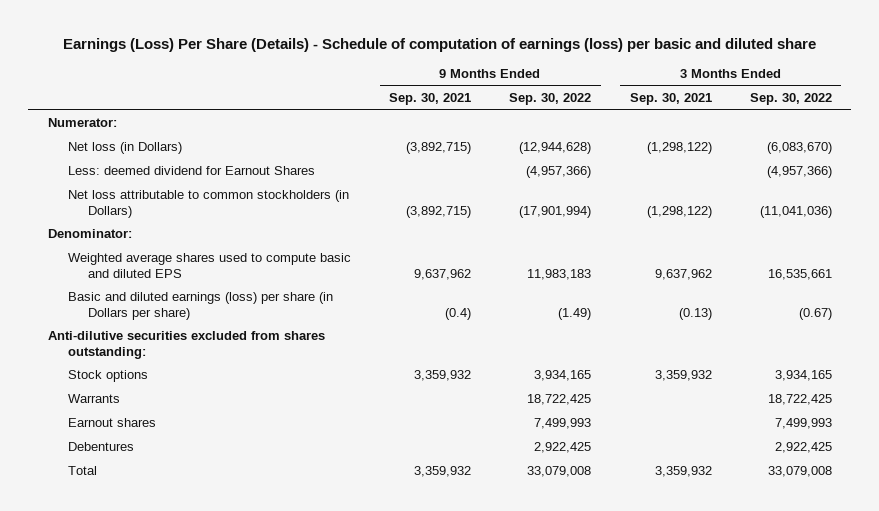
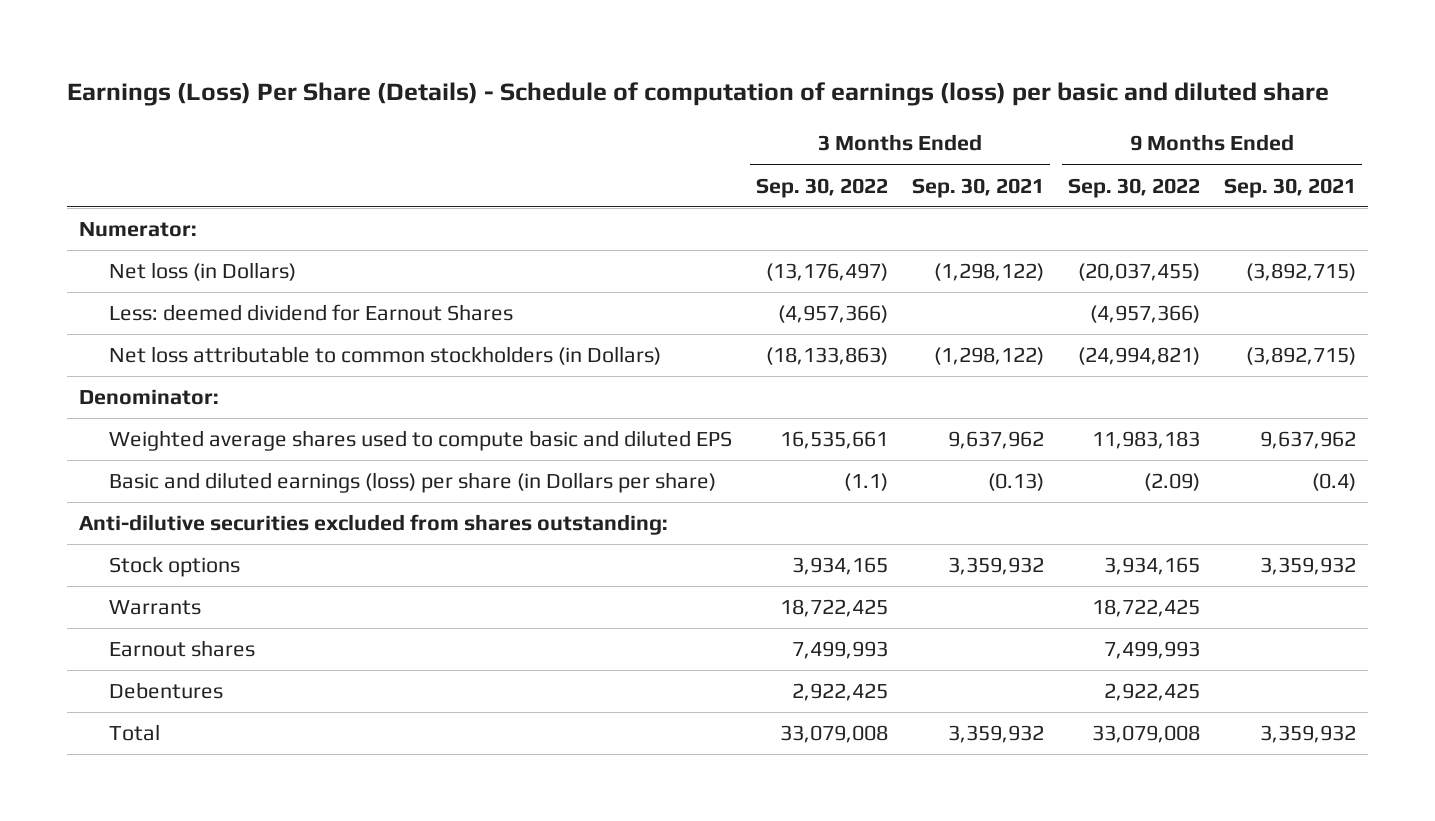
- | 9 Months Ended Sep. 30, 2021 | 9 Months Ended Sep. 30, 2022 | 3 Months Ended Sep. 30, 2021 | 3 Months Ended Sep. 30, 2022
+ | 3 Months Ended Sep. 30, 2022 | 3 Months Ended Sep. 30, 2021 | 9 Months Ended Sep. 30, 2022 | 9 Months Ended Sep. 30, 2021
- Net loss (in Dollars) | (3,892,715) | (12,944,628) | (1,298,122) | (6,083,670)
+ Net loss (in Dollars) | (13,176,497) | (1,298,122) | (20,037,455) | (3,892,715)
- Net loss attributable to common stockholders (in Dollars) | (3,892,715) | (17,901,994) | (1,298,122) | (11,041,036)
+ Net loss attributable to common stockholders (in Dollars) | (18,133,863) | (1,298,122) | (24,994,821) | (3,892,715)
- Basic and diluted earnings (loss) per share (in Dollars per share) | (0.4) | (1.49) | (0.13) | (0.67)
+ Basic and diluted earnings (loss) per share (in Dollars per share) | (1.1) | (0.13) | (2.09) | (0.4)

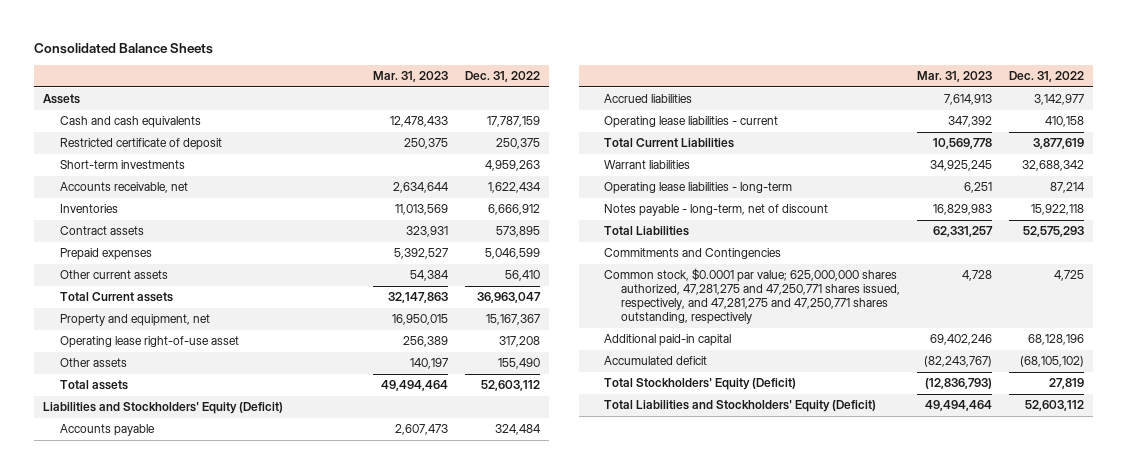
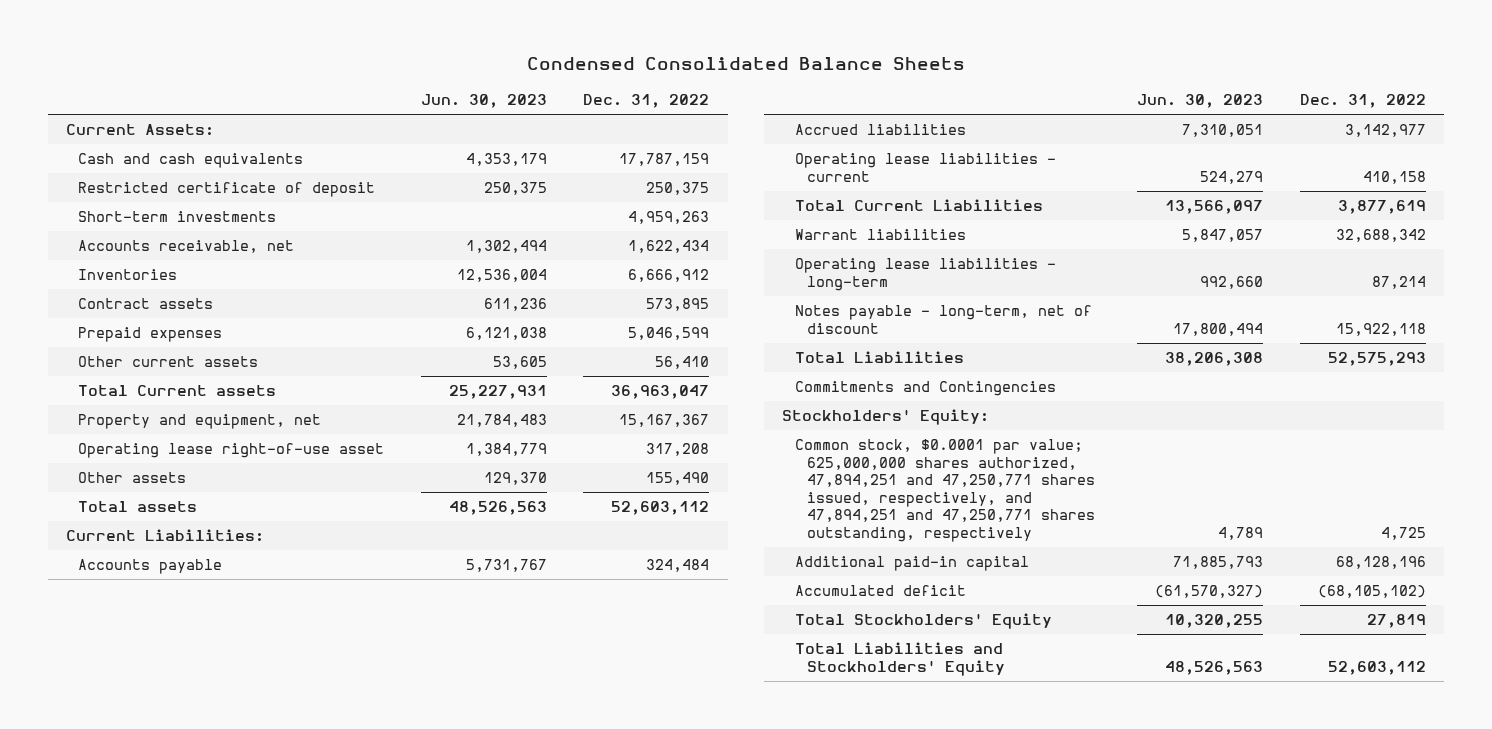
- Consolidated Balance Sheets
+ Condensed Consolidated Balance Sheets
- | Mar. 31, 2023 | Dec. 31, 2022
+ | Jun. 30, 2023 | Dec. 31, 2022
- Assets
+ Current Assets:
- Liabilities and Stockholders' Equity (Deficit)
+ Current Liabilities:
- Common stock, $0.0001 par value; 625,000,000 shares authorized, 47,281,275 and 47,250,771 shares issued, respectively, and 47,281,275 and 47,250,771 shares outstanding, respectively | 4,728 | 4,725
+ Stockholders' Equity:
+ Common stock, $0.0001 par value; 625,000,000 shares authorized, 47,894,251 and 47,250,771 shares issued, respectively, and 47,894,251 and 47,250,771 shares outstanding, respectively | 4,789 | 4,725
- Total Stockholders' Equity (Deficit) | (12,836,793) | 27,819
- Total Liabilities and Stockholders' Equity (Deficit) | 49,494,464 | 52,603,112
+ Total Stockholders' Equity | 10,320,255 | 27,819
+ Total Liabilities and Stockholders' Equity | 48,526,563 | 52,603,112

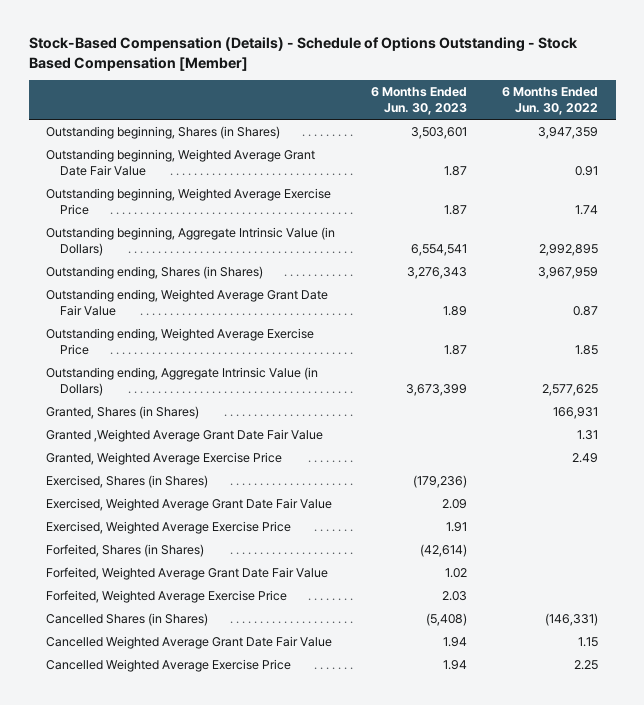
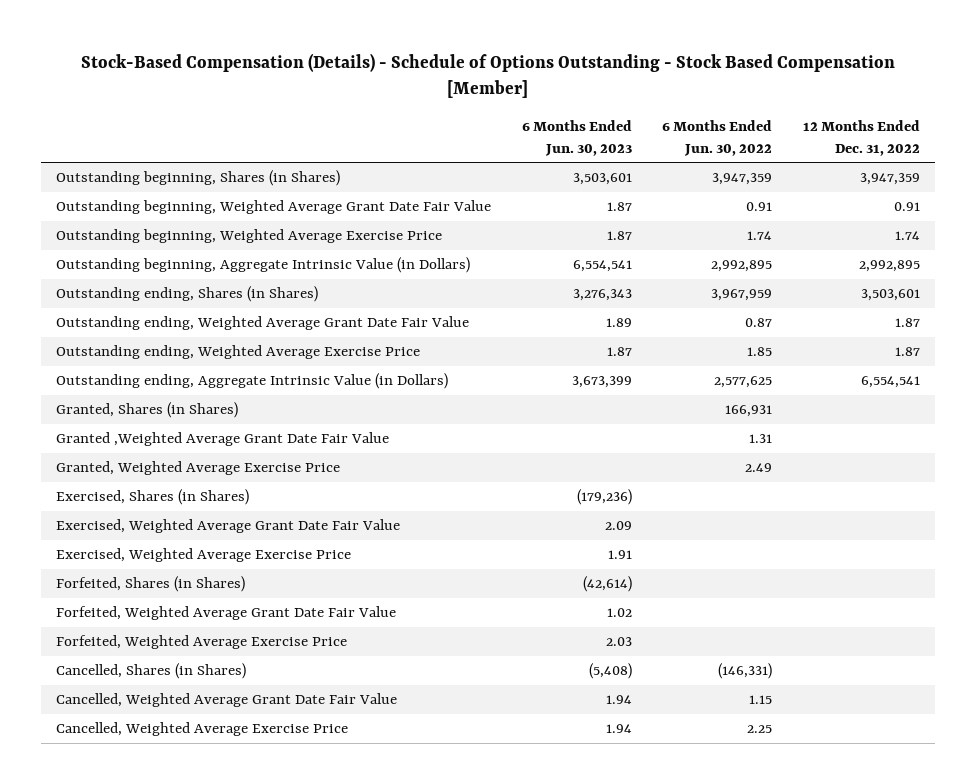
- | 6 Months Ended Jun. 30, 2023 | 6 Months Ended Jun. 30, 2022
+ | 6 Months Ended Jun. 30, 2023 | 6 Months Ended Jun. 30, 2022 | 12 Months Ended Dec. 31, 2022
- Cancelled Shares (in Shares) | (5,408) | (146,331)
- Cancelled Weighted Average Grant Date Fair Value | 1.94 | 1.15
- Cancelled Weighted Average Exercise Price | 1.94 | 2.25
+ Cancelled, Shares (in Shares) | (5,408) | (146,331) |
+ Cancelled, Weighted Average Grant Date Fair Value | 1.94 | 1.15 |
+ Cancelled, Weighted Average Exercise Price | 1.94 | 2.25 |

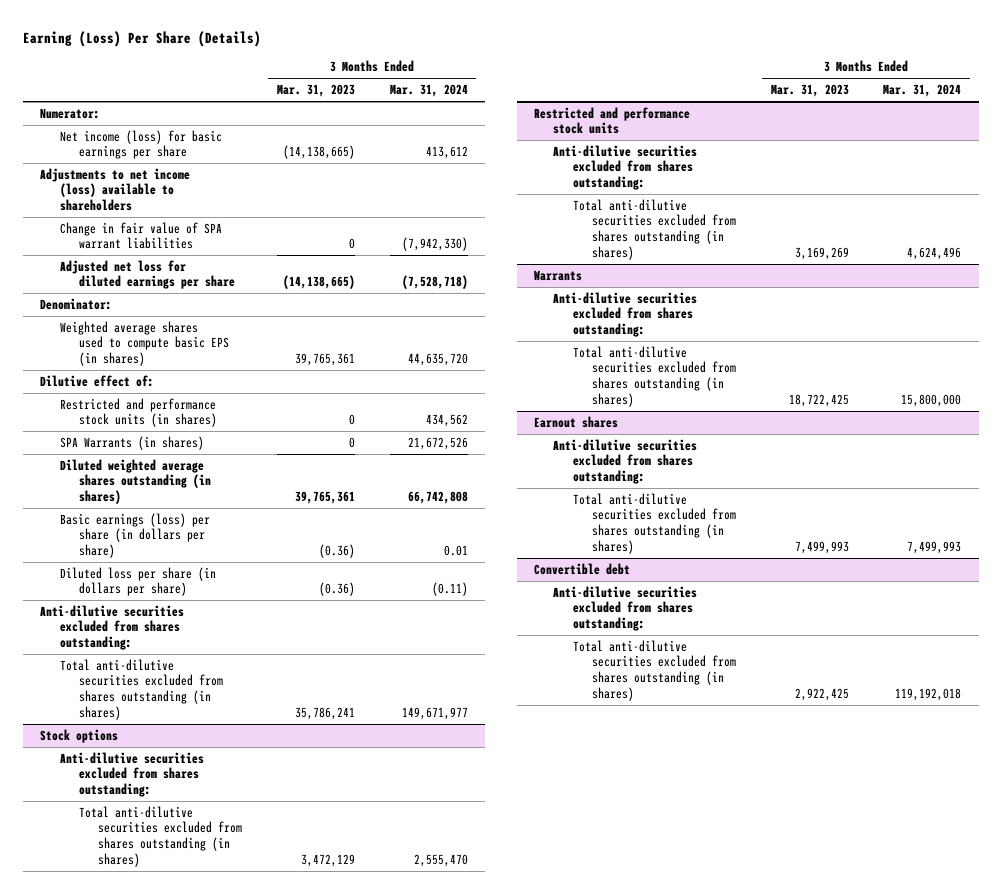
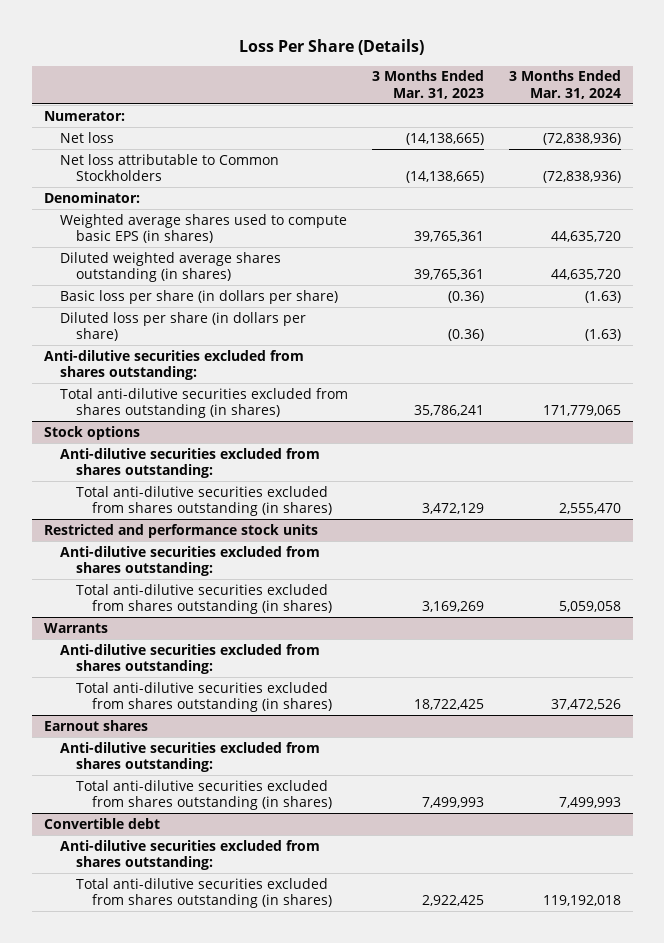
- Earning (Loss) Per Share (Details)
+ Loss Per Share (Details)
- Net income (loss) for basic earnings per share | (14,138,665) | 413,612
- Adjustments to net income (loss) available to shareholders
- Change in fair value of SPA warrant liabilities | 0 | (7,942,330)
- Adjusted net loss for diluted earnings per share | (14,138,665) | (7,528,718)
+ Net loss | (14,138,665) | (72,838,936)
+ Net loss attributable to Common Stockholders | (14,138,665) | (72,838,936)
- Dilutive effect of:
- Restricted and performance stock units (in shares) | 0 | 434,562
- SPA Warrants (in shares) | 0 | 21,672,526
- Diluted weighted average shares outstanding (in shares) | 39,765,361 | 66,742,808
- Basic earnings (loss) per share (in dollars per share) | (0.36) | 0.01
- Diluted loss per share (in dollars per share) | (0.36) | (0.11)
+ Diluted weighted average shares outstanding (in shares) | 39,765,361 | 44,635,720
+ Basic loss per share (in dollars per share) | (0.36) | (1.63)
+ Diluted loss per share (in dollars per share) | (0.36) | (1.63)
- Total anti-dilutive securities excluded from shares outstanding (in shares) | 35,786,241 | 149,671,977
+ Total anti-dilutive securities excluded from shares outstanding (in shares) | 35,786,241 | 171,779,065
@ Restricted and performance stock units
- Total anti-dilutive securities excluded from shares outstanding (in shares) | 3,169,269 | 4,624,496
+ Total anti-dilutive securities excluded from shares outstanding (in shares) | 3,169,269 | 5,059,058
@ Warrants
- Total anti-dilutive securities excluded from shares outstanding (in shares) | 18,722,425 | 15,800,000
+ Total anti-dilutive securities excluded from shares outstanding (in shares) | 18,722,425 | 37,472,526

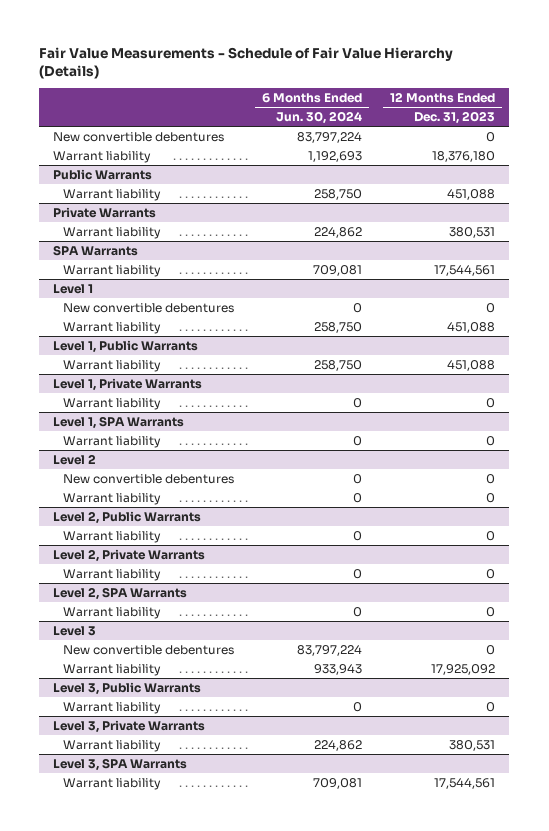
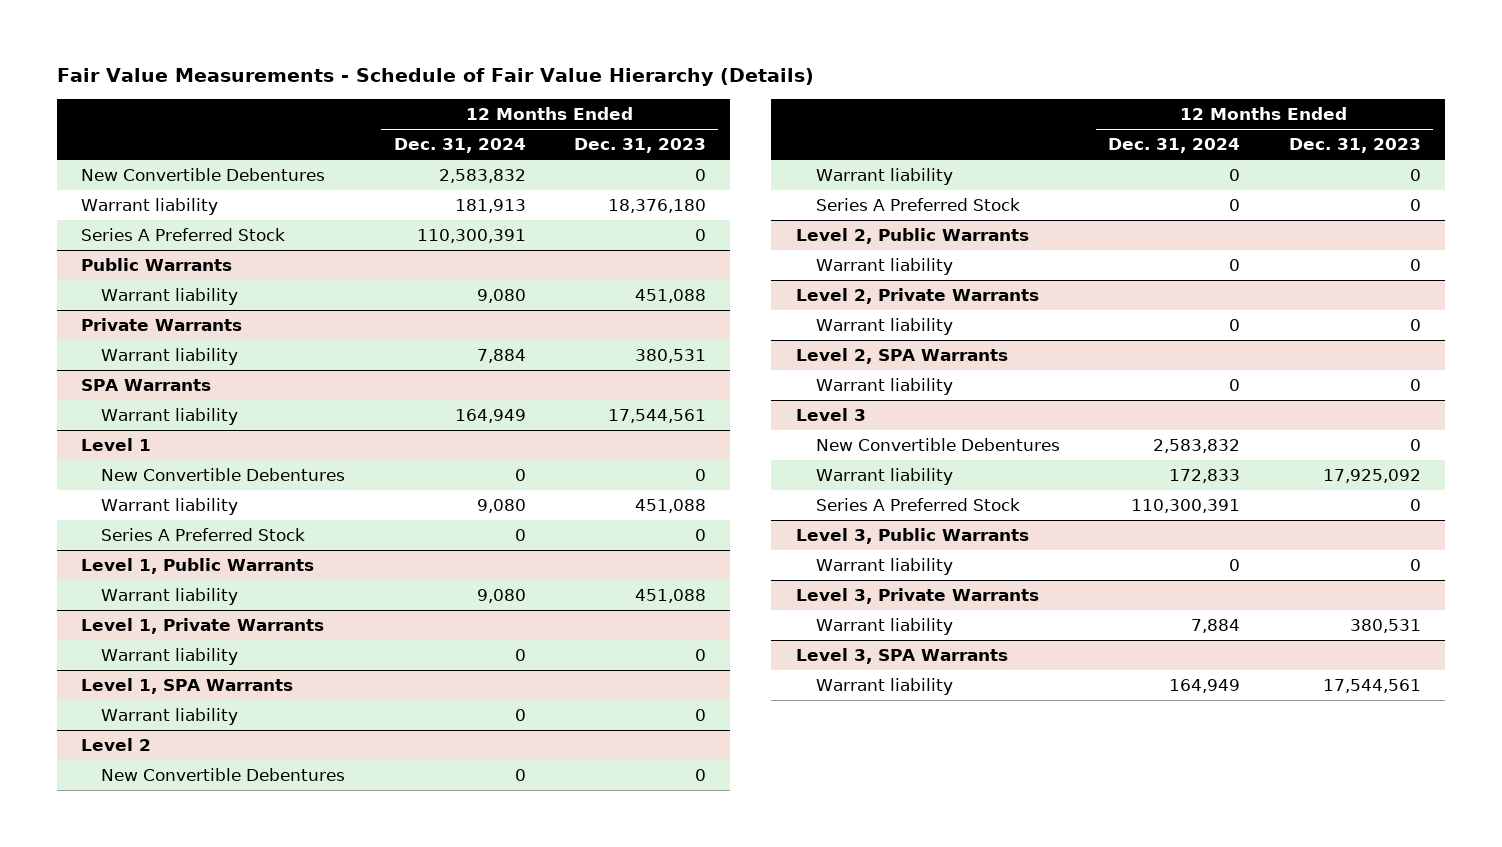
- | 6 Months Ended Jun. 30, 2024 | 12 Months Ended Dec. 31, 2023
+ | 12 Months Ended Dec. 31, 2024 | 12 Months Ended Dec. 31, 2023
- New convertible debentures | 83,797,224 | 0
+ New Convertible Debentures | 2,583,832 | 0
+ Series A Preferred Stock | 110,300,391 | 0
@ Level 1
- New convertible debentures | 0 | 0
+ New Convertible Debentures | 0 | 0
+ Series A Preferred Stock | 0 | 0
@ Level 2
- New convertible debentures | 0 | 0
+ New Convertible Debentures | 0 | 0
+ Series A Preferred Stock | 0 | 0
@ Level 3
- New convertible debentures | 83,797,224 | 0
+ New Convertible Debentures | 2,583,832 | 0
+ Series A Preferred Stock | 110,300,391 | 0

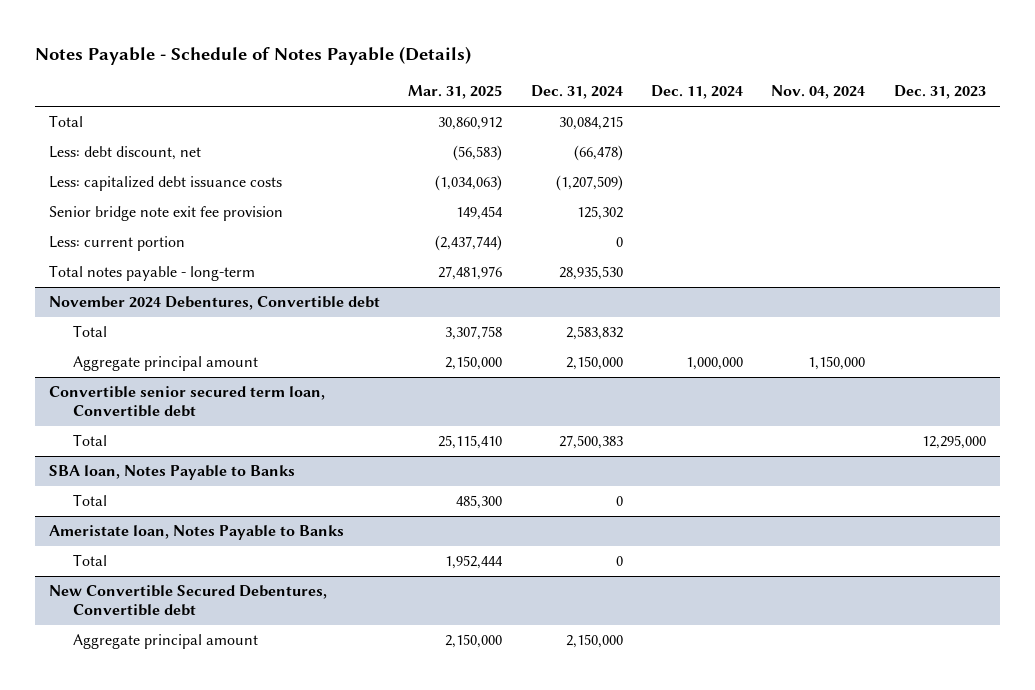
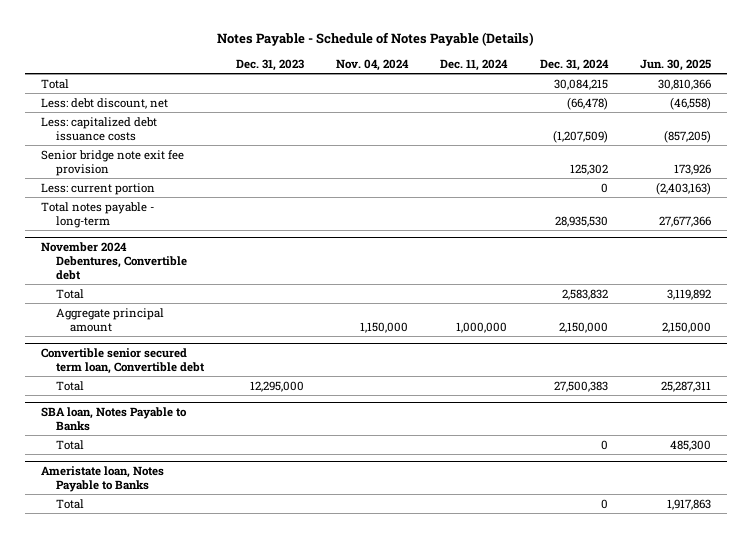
- | Mar. 31, 2025 | Dec. 31, 2024 | Dec. 11, 2024 | Nov. 04, 2024 | Dec. 31, 2023
+ | Dec. 31, 2023 | Nov. 04, 2024 | Dec. 11, 2024 | Dec. 31, 2024 | Jun. 30, 2025
- New Convertible Secured Debentures, Convertible debt
- Aggregate principal amount | 2,150,000 | 2,150,000 | | |

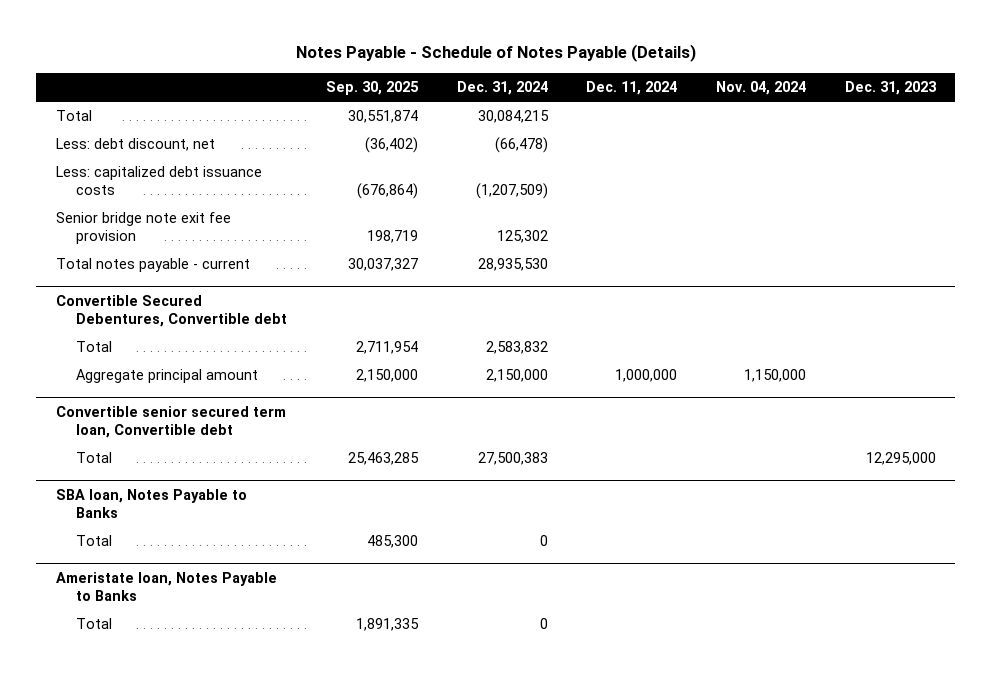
- | Dec. 31, 2023 | Nov. 04, 2024 | Dec. 11, 2024 | Dec. 31, 2024 | Jun. 30, 2025
+ | Sep. 30, 2025 | Dec. 31, 2024 | Dec. 11, 2024 | Nov. 04, 2024 | Dec. 31, 2023
- Less: current portion | | | | 0 | (2,403,163)
- Total notes payable - long-term | | | | 28,935,530 | 27,677,366
- November 2024 Debentures, Convertible debt
+ Total notes payable - current | 30,037,327 | 28,935,530 | | |
+ Convertible Secured Debentures, Convertible debt

